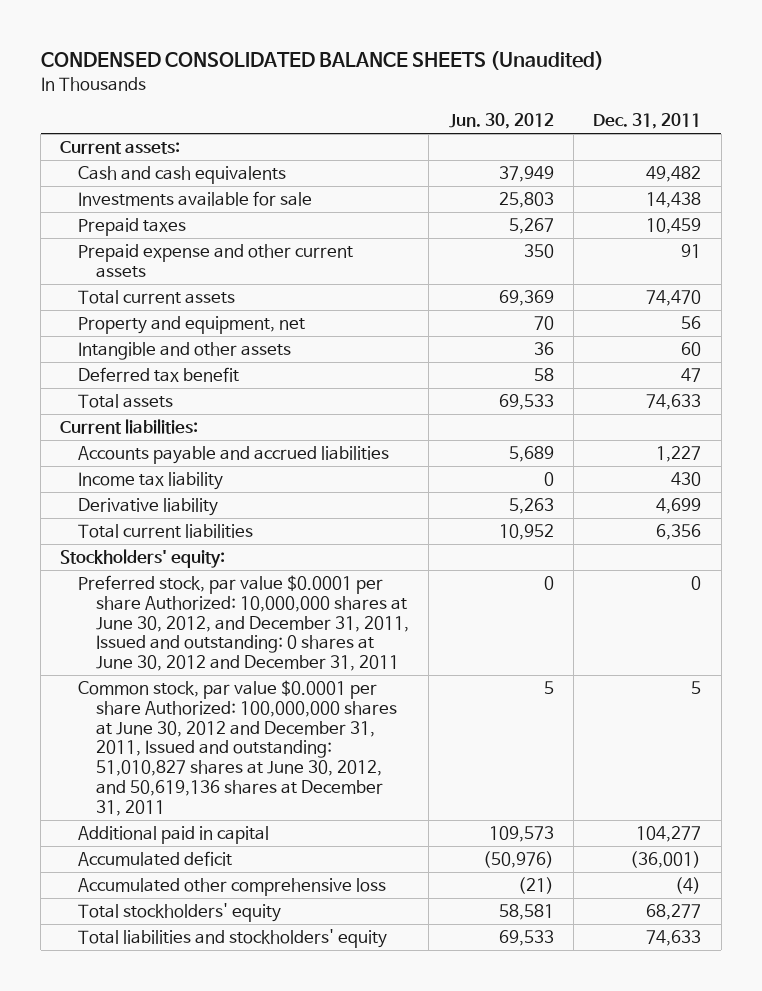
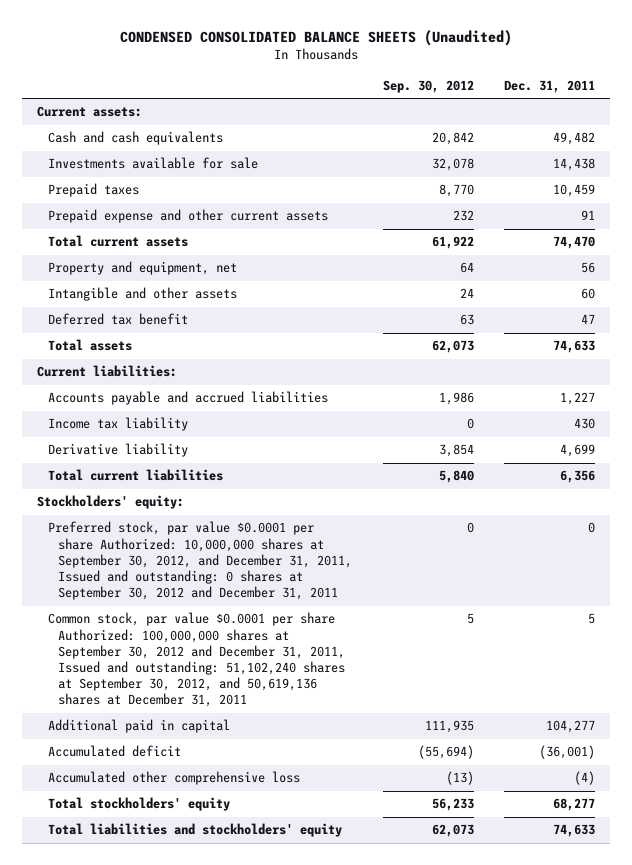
- | Jun. 30, 2012 | Dec. 31, 2011
+ | Sep. 30, 2012 | Dec. 31, 2011
- Preferred stock, par value $0.0001 per share Authorized: 10,000,000 shares at June 30, 2012, and December 31, 2011, Issued and outstanding: 0 shares at June 30, 2012 and December 31, 2011 | 0 | 0
- Common stock, par value $0.0001 per share Authorized: 100,000,000 shares at June 30, 2012 and December 31, 2011, Issued and outstanding: 51,010,827 shares at June 30, 2012, and 50,619,136 shares at December 31, 2011 | 5 | 5
+ Preferred stock, par value $0.0001 per share Authorized: 10,000,000 shares at September 30, 2012, and December 31, 2011, Issued and outstanding: 0 shares at September 30, 2012 and December 31, 2011 | 0 | 0
+ Common stock, par value $0.0001 per share Authorized: 100,000,000 shares at September 30, 2012 and December 31, 2011, Issued and outstanding: 51,102,240 shares at September 30, 2012, and 50,619,136 shares at December 31, 2011 | 5 | 5

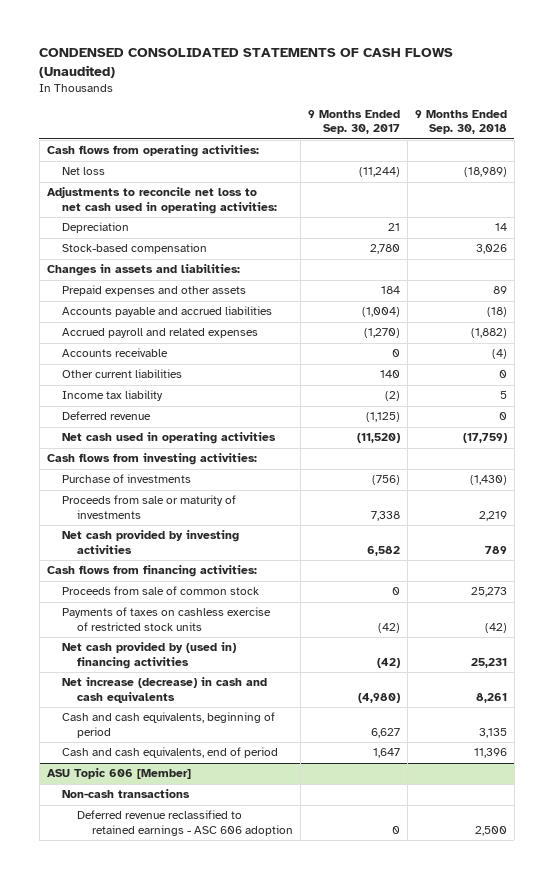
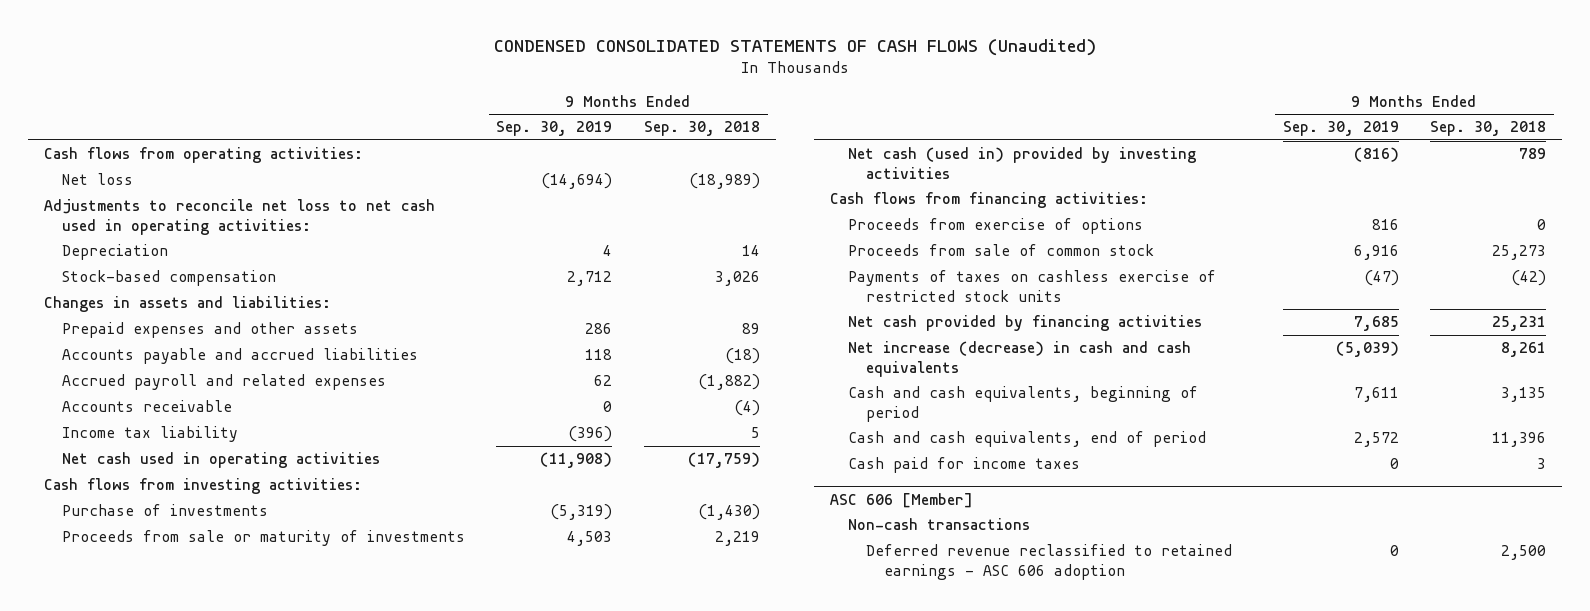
- | 9 Months Ended Sep. 30, 2017 | 9 Months Ended Sep. 30, 2018
+ | 9 Months Ended Sep. 30, 2019 | 9 Months Ended Sep. 30, 2018
- Other current liabilities | 140 | 0
- Deferred revenue | (1,125) | 0
- Net cash provided by investing activities | 6,582 | 789
+ Net cash (used in) provided by investing activities | (816) | 789
+ Proceeds from exercise of options | 816 | 0
- Net cash provided by (used in) financing activities | (42) | 25,231
+ Net cash provided by financing activities | 7,685 | 25,231
- ASU Topic 606 [Member]
+ Cash paid for income taxes | 0 | 3
+ ASC 606 [Member]

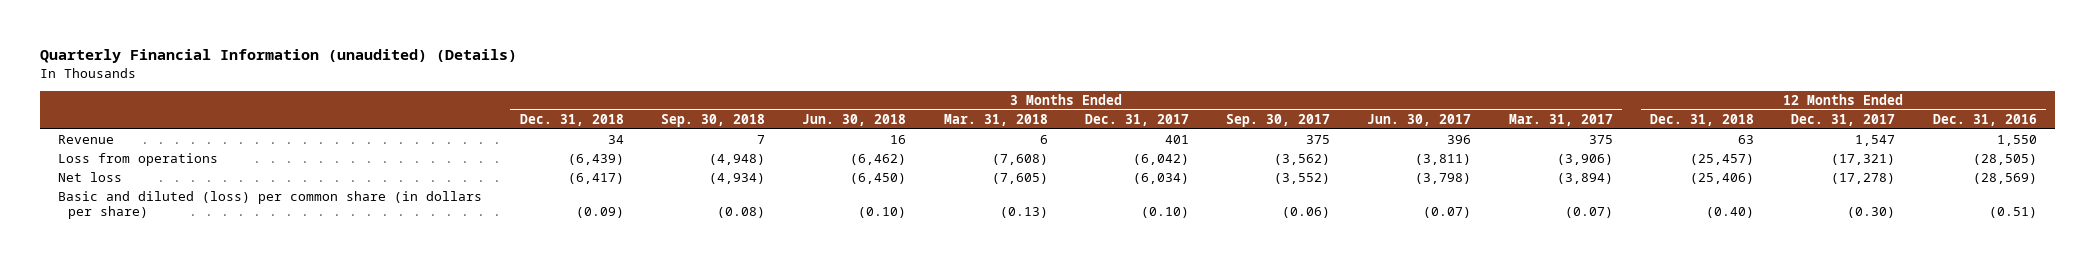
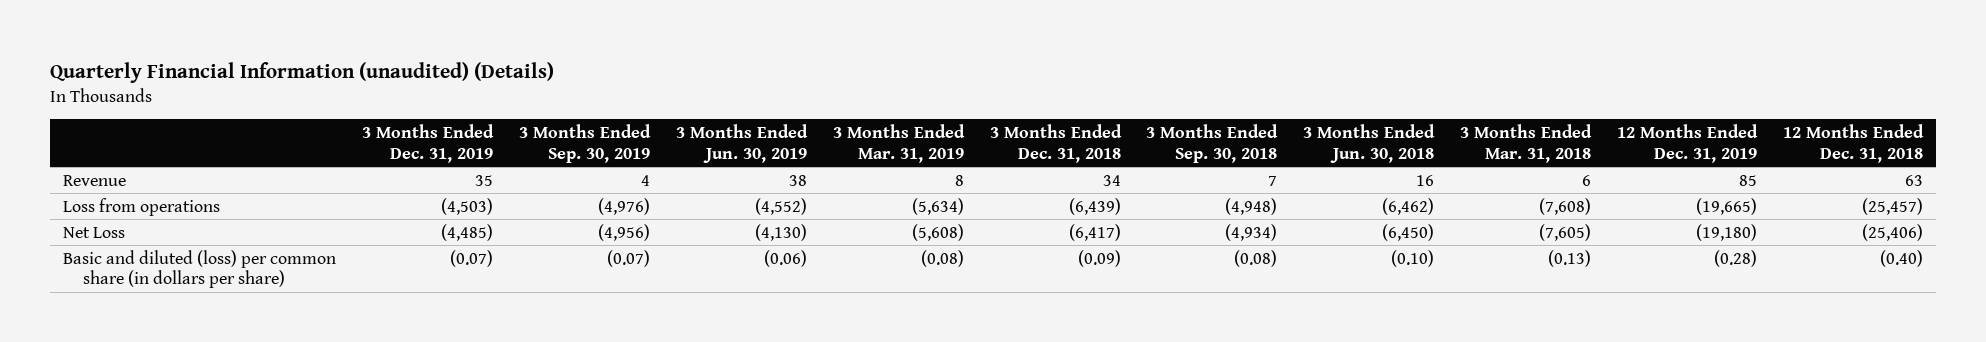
- | 3 Months Ended Dec. 31, 2018 | 3 Months Ended Sep. 30, 2018 | 3 Months Ended Jun. 30, 2018 | 3 Months Ended Mar. 31, 2018 | 3 Months Ended Dec. 31, 2017 | 3 Months Ended Sep. 30, 2017 | 3 Months Ended Jun. 30, 2017 | 3 Months Ended Mar. 31, 2017 | 12 Months Ended Dec. 31, 2018 | 12 Months Ended Dec. 31, 2017 | 12 Months Ended Dec. 31, 2016
+ | 3 Months Ended Dec. 31, 2019 | 3 Months Ended Sep. 30, 2019 | 3 Months Ended Jun. 30, 2019 | 3 Months Ended Mar. 31, 2019 | 3 Months Ended Dec. 31, 2018 | 3 Months Ended Sep. 30, 2018 | 3 Months Ended Jun. 30, 2018 | 3 Months Ended Mar. 31, 2018 | 12 Months Ended Dec. 31, 2019 | 12 Months Ended Dec. 31, 2018
- Net loss | (6,417) | (4,934) | (6,450) | (7,605) | (6,034) | (3,552) | (3,798) | (3,894) | (25,406) | (17,278) | (28,569)
+ Net Loss | (4,485) | (4,956) | (4,130) | (5,608) | (6,417) | (4,934) | (6,450) | (7,605) | (19,180) | (25,406)

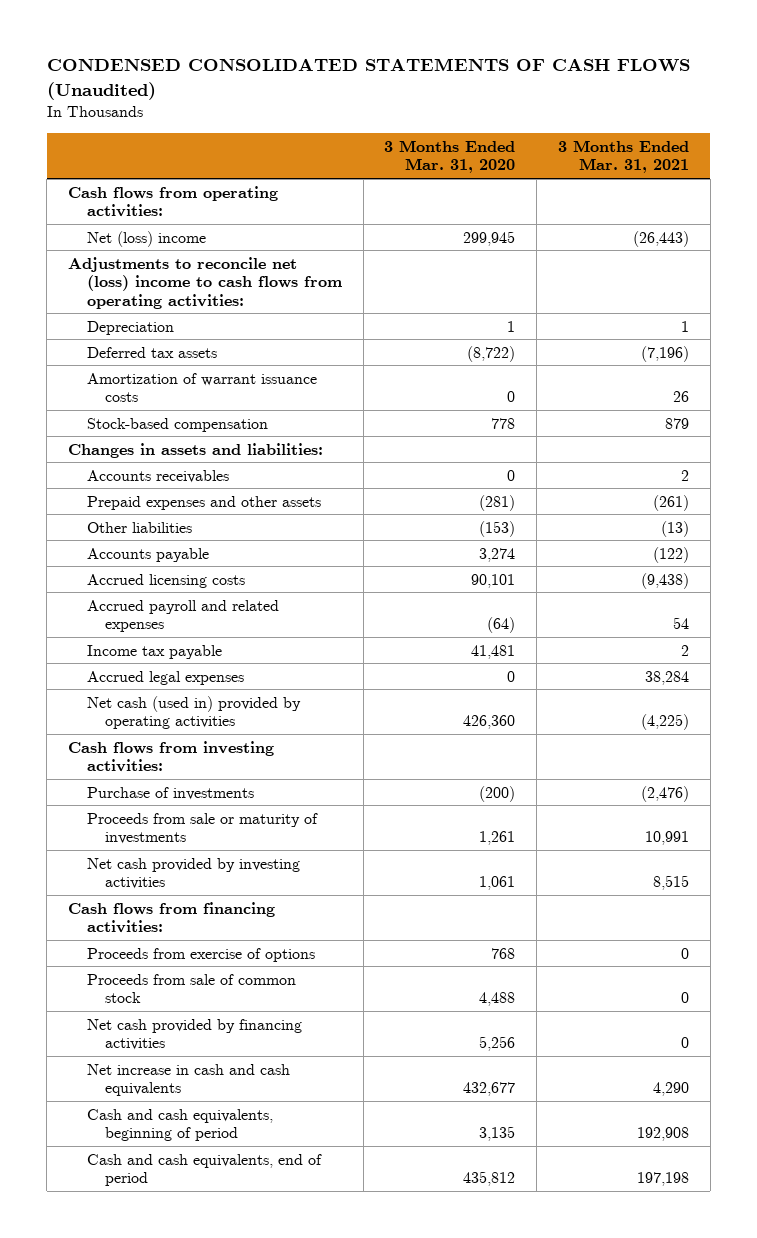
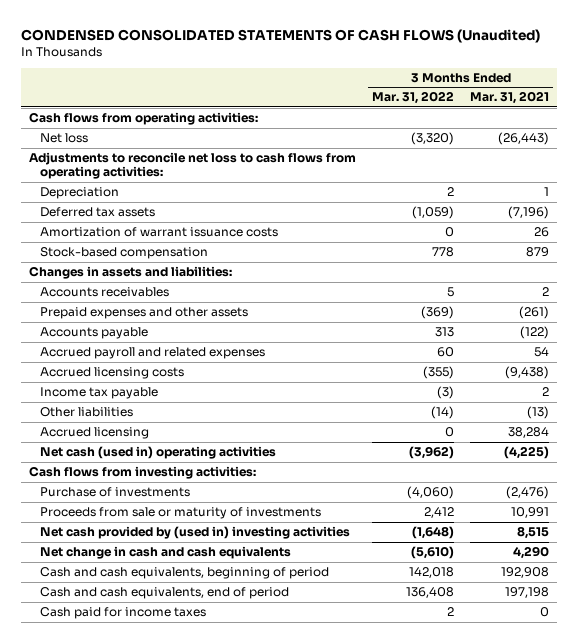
- | 3 Months Ended Mar. 31, 2020 | 3 Months Ended Mar. 31, 2021
+ | 3 Months Ended Mar. 31, 2022 | 3 Months Ended Mar. 31, 2021
- Net (loss) income | 299,945 | (26,443)
- Adjustments to reconcile net (loss) income to cash flows from operating activities:
+ Net loss | (3,320) | (26,443)
+ Adjustments to reconcile net loss to cash flows from operating activities:
moved down: Accrued licensing costs | (355) | (9,438)
- Accrued legal expenses | 0 | 38,284
- Net cash (used in) provided by operating activities | 426,360 | (4,225)
moved down: Other liabilities | (14) | (13)
+ Accrued licensing | 0 | 38,284
+ Net cash (used in) operating activities | (3,962) | (4,225)
- Net cash provided by investing activities | 1,061 | 8,515
- Cash flows from financing activities:
- Proceeds from exercise of options | 768 | 0
- Proceeds from sale of common stock | 4,488 | 0
- Net cash provided by financing activities | 5,256 | 0
- Net increase in cash and cash equivalents | 432,677 | 4,290
+ Net cash provided by (used in) investing activities | (1,648) | 8,515
+ Net change in cash and cash equivalents | (5,610) | 4,290
+ Cash paid for income taxes | 2 | 0

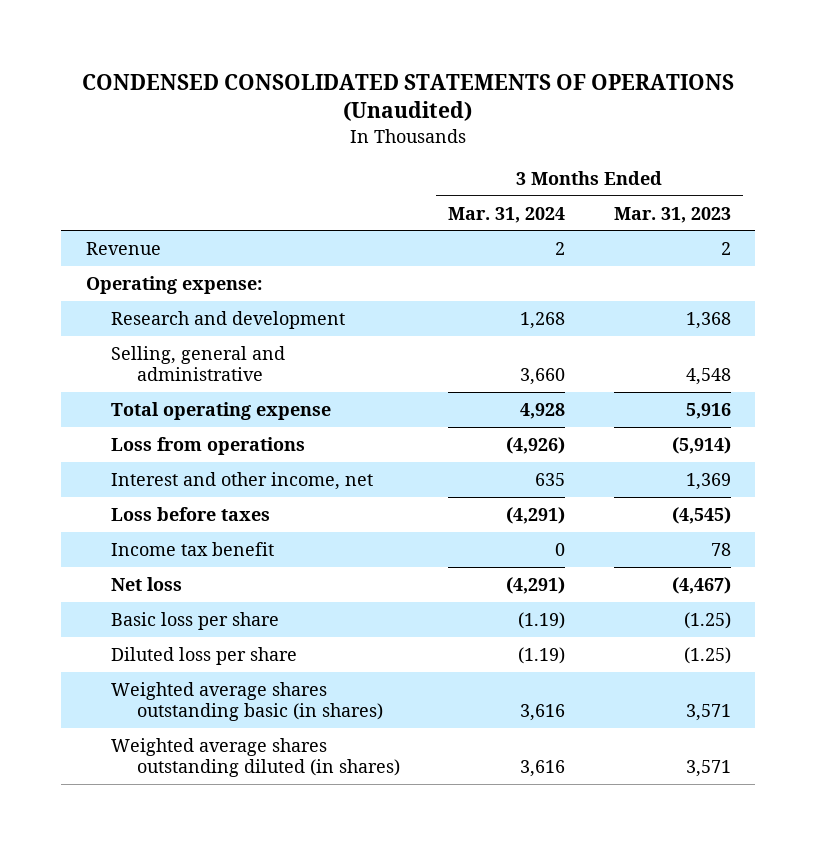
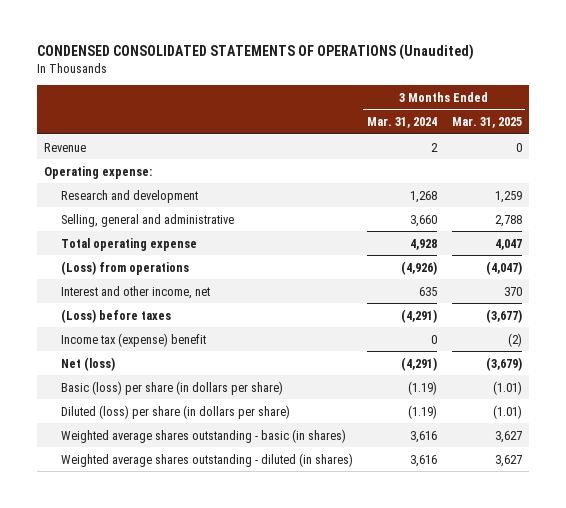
- | 3 Months Ended Mar. 31, 2024 | 3 Months Ended Mar. 31, 2023
+ | 3 Months Ended Mar. 31, 2024 | 3 Months Ended Mar. 31, 2025
- Loss from operations | (4,926) | (5,914)
+ (Loss) from operations | (4,926) | (4,047)
- Loss before taxes | (4,291) | (4,545)
- Income tax benefit | 0 | 78
- Net loss | (4,291) | (4,467)
- Basic loss per share | (1.19) | (1.25)
- Diluted loss per share | (1.19) | (1.25)
- Weighted average shares outstanding basic (in shares) | 3,616 | 3,571
- Weighted average shares outstanding diluted (in shares) | 3,616 | 3,571
+ (Loss) before taxes | (4,291) | (3,677)
+ Income tax (expense) benefit | 0 | (2)
+ Net (loss) | (4,291) | (3,679)
+ Basic (loss) per share (in dollars per share) | (1.19) | (1.01)
+ Diluted (loss) per share (in dollars per share) | (1.19) | (1.01)
+ Weighted average shares outstanding - basic (in shares) | 3,616 | 3,627
+ Weighted average shares outstanding - diluted (in shares) | 3,616 | 3,627

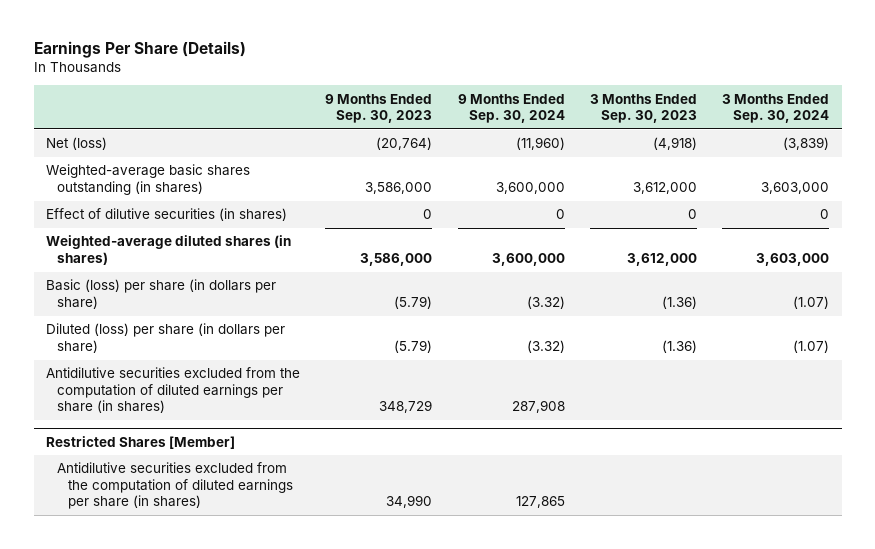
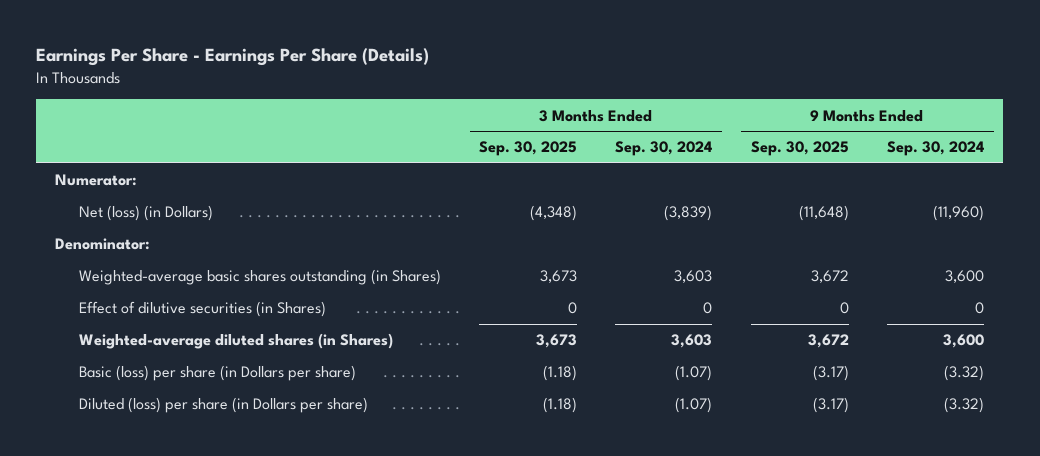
- Earnings Per Share (Details)
+ Earnings Per Share - Earnings Per Share (Details)
- | 9 Months Ended Sep. 30, 2023 | 9 Months Ended Sep. 30, 2024 | 3 Months Ended Sep. 30, 2023 | 3 Months Ended Sep. 30, 2024
+ | 3 Months Ended Sep. 30, 2025 | 3 Months Ended Sep. 30, 2024 | 9 Months Ended Sep. 30, 2025 | 9 Months Ended Sep. 30, 2024
- Net (loss) | (20,764) | (11,960) | (4,918) | (3,839)
- Weighted-average basic shares outstanding (in shares) | 3,586,000 | 3,600,000 | 3,612,000 | 3,603,000
- Effect of dilutive securities (in shares) | 0 | 0 | 0 | 0
- Weighted-average diluted shares (in shares) | 3,586,000 | 3,600,000 | 3,612,000 | 3,603,000
- Basic (loss) per share (in dollars per share) | (5.79) | (3.32) | (1.36) | (1.07)
- Diluted (loss) per share (in dollars per share) | (5.79) | (3.32) | (1.36) | (1.07)
- Antidilutive securities excluded from the computation of diluted earnings per share (in shares) | 348,729 | 287,908 | |
- Restricted Shares [Member]
- Antidilutive securities excluded from the computation of diluted earnings per share (in shares) | 34,990 | 127,865 | |
+ Numerator:
+ Net (loss) (in Dollars) | (4,348) | (3,839) | (11,648) | (11,960)
+ Denominator:
+ Weighted-average basic shares outstanding (in Shares) | 3,673 | 3,603 | 3,672 | 3,600
+ Effect of dilutive securities (in Shares) | 0 | 0 | 0 | 0
+ Weighted-average diluted shares (in Shares) | 3,673 | 3,603 | 3,672 | 3,600
+ Basic (loss) per share (in Dollars per share) | (1.18) | (1.07) | (3.17) | (3.32)
+ Diluted (loss) per share (in Dollars per share) | (1.18) | (1.07) | (3.17) | (3.32)

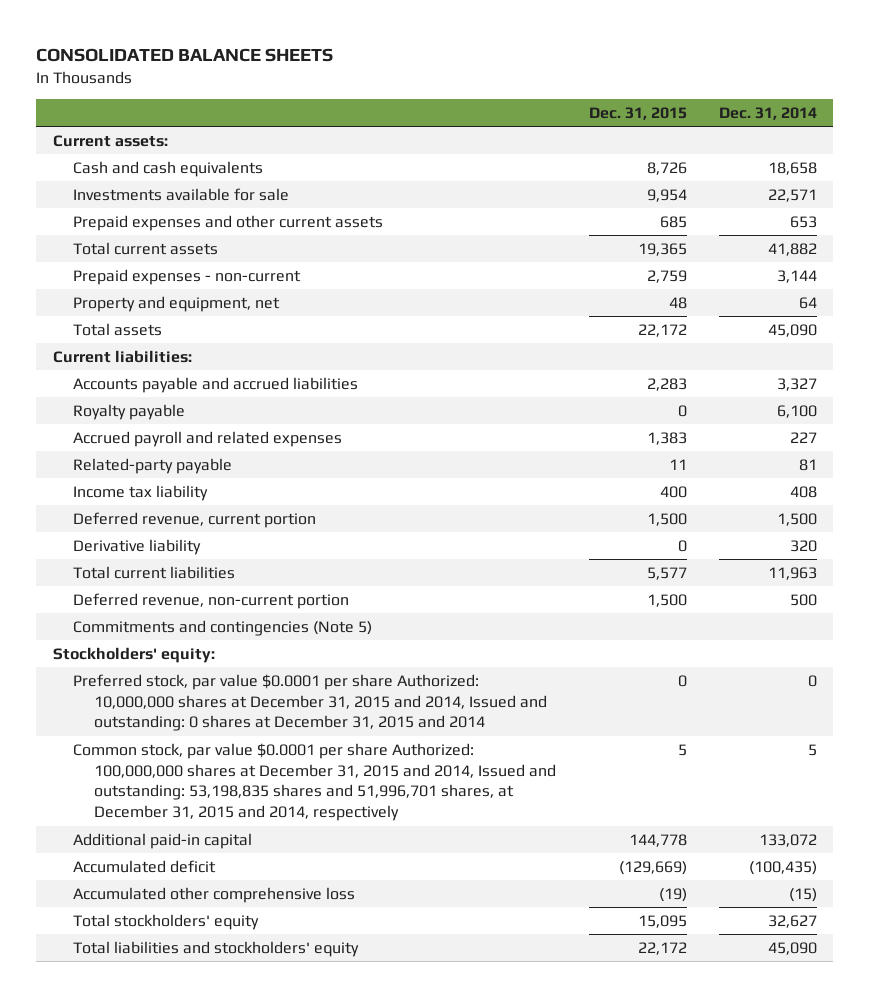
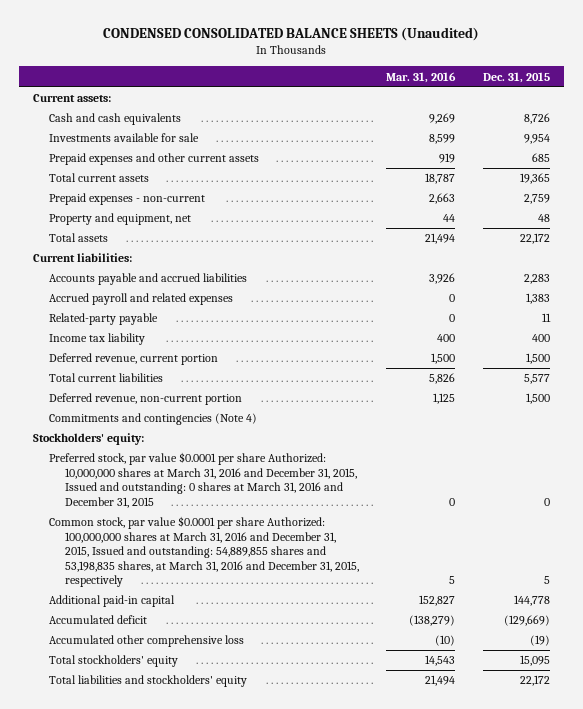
- CONSOLIDATED BALANCE SHEETS
+ CONDENSED CONSOLIDATED BALANCE SHEETS (Unaudited)
- | Dec. 31, 2015 | Dec. 31, 2014
+ | Mar. 31, 2016 | Dec. 31, 2015
- Royalty payable | 0 | 6,100
- Derivative liability | 0 | 320
- Commitments and contingencies (Note 5)
+ Commitments and contingencies (Note 4)
- Preferred stock, par value $0.0001 per share Authorized: 10,000,000 shares at December 31, 2015 and 2014, Issued and outstanding: 0 shares at December 31, 2015 and 2014 | 0 | 0
- Common stock, par value $0.0001 per share Authorized: 100,000,000 shares at December 31, 2015 and 2014, Issued and outstanding: 53,198,835 shares and 51,996,701 shares, at December 31, 2015 and 2014, respectively | 5 | 5
+ Preferred stock, par value $0.0001 per share Authorized: 10,000,000 shares at March 31, 2016 and December 31, 2015, Issued and outstanding: 0 shares at March 31, 2016 and December 31, 2015 | 0 | 0
+ Common stock, par value $0.0001 per share Authorized: 100,000,000 shares at March 31, 2016 and December 31, 2015, Issued and outstanding: 54,889,855 shares and 53,198,835 shares, at March 31, 2016 and December 31, 2015, respectively | 5 | 5

